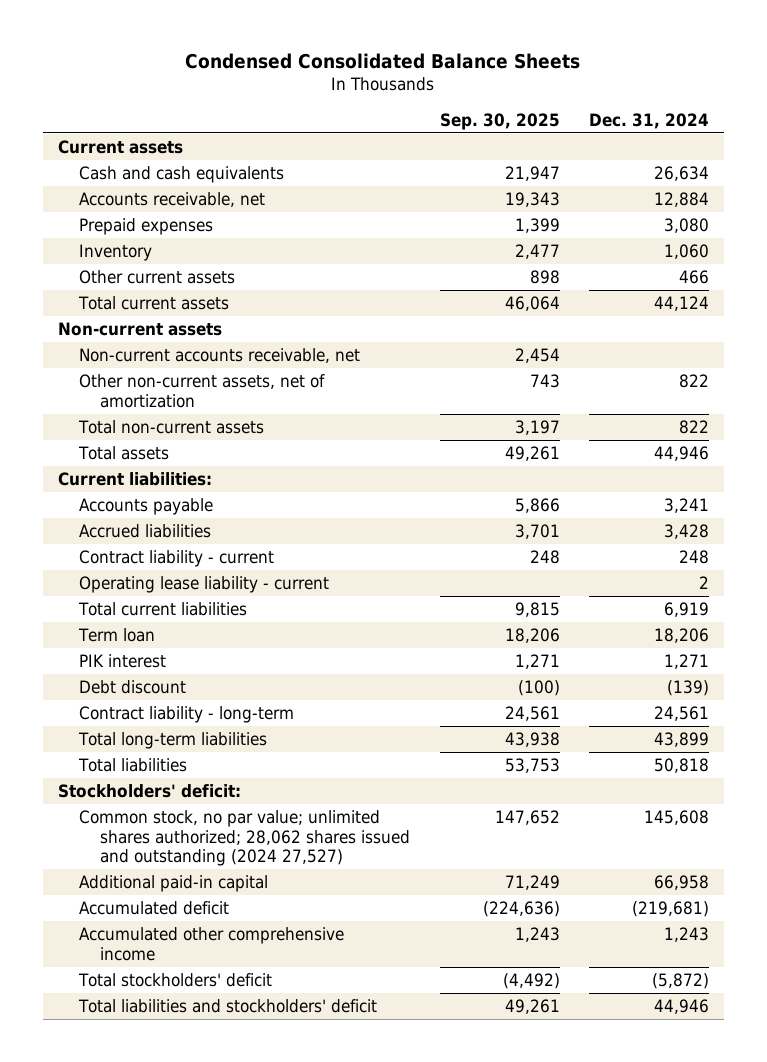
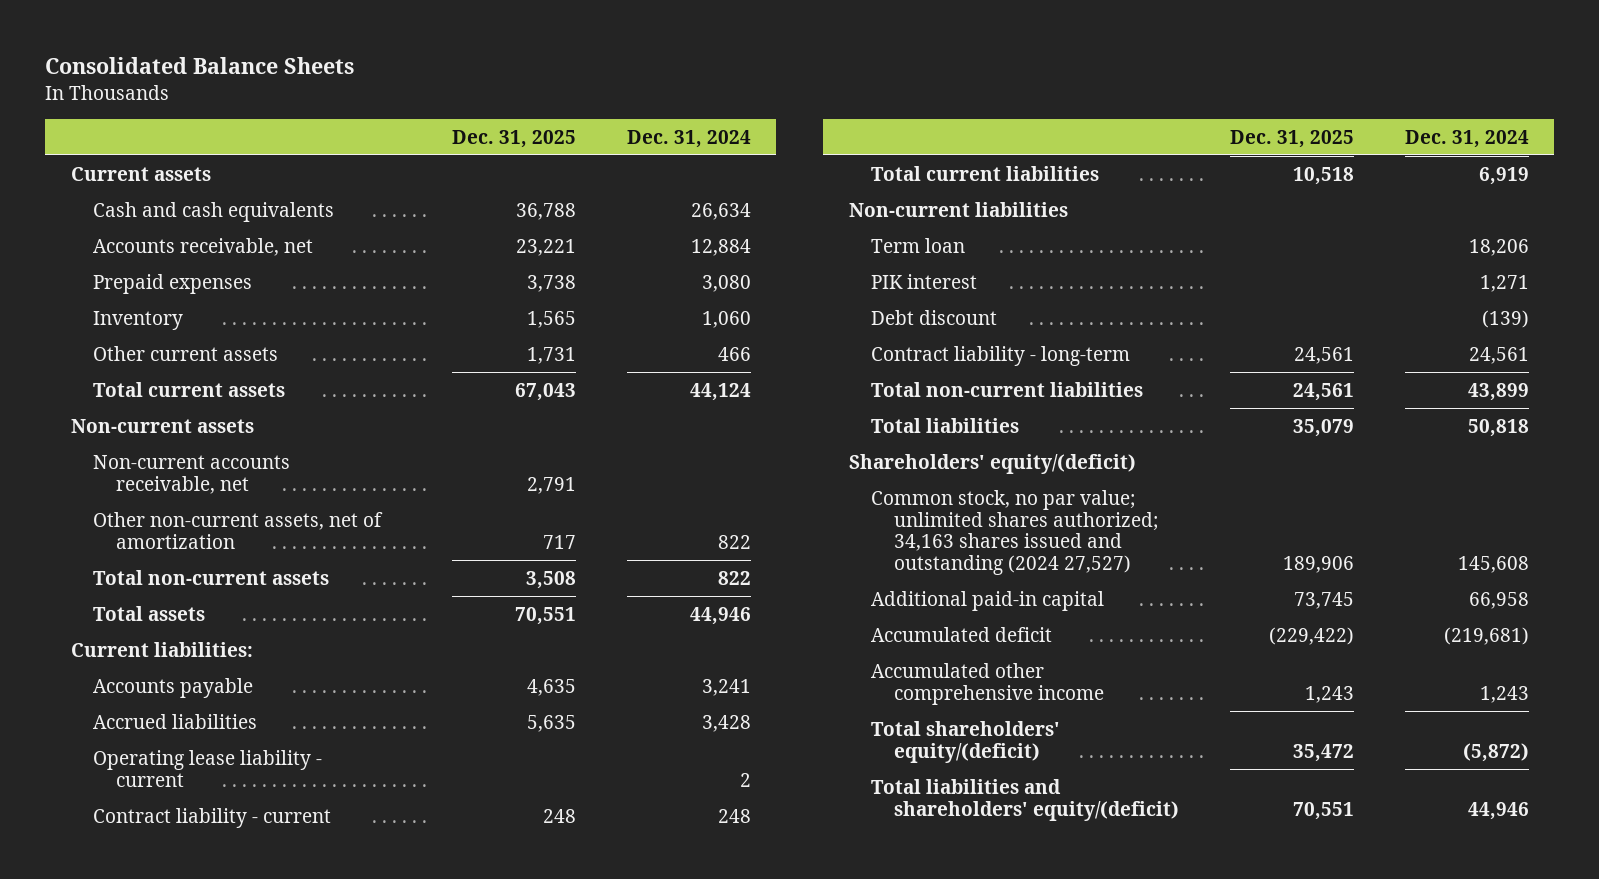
- Condensed Consolidated Balance Sheets
+ Consolidated Balance Sheets
- | Sep. 30, 2025 | Dec. 31, 2024
+ | Dec. 31, 2025 | Dec. 31, 2024
moved down: Contract liability - current | 248 | 248
+ Non-current liabilities
- Total long-term liabilities | 43,938 | 43,899
+ Total non-current liabilities | 24,561 | 43,899
- Stockholders' deficit:
- Common stock, no par value; unlimited shares authorized; 28,062 shares issued and outstanding (2024 27,527) | 147,652 | 145,608
+ Shareholders' equity/(deficit)
+ Common stock, no par value; unlimited shares authorized; 34,163 shares issued and outstanding (2024 27,527) | 189,906 | 145,608
- Total stockholders' deficit | (4,492) | (5,872)
- Total liabilities and stockholders' deficit | 49,261 | 44,946
+ Total shareholders' equity/(deficit) | 35,472 | (5,872)
+ Total liabilities and shareholders' equity/(deficit) | 70,551 | 44,946

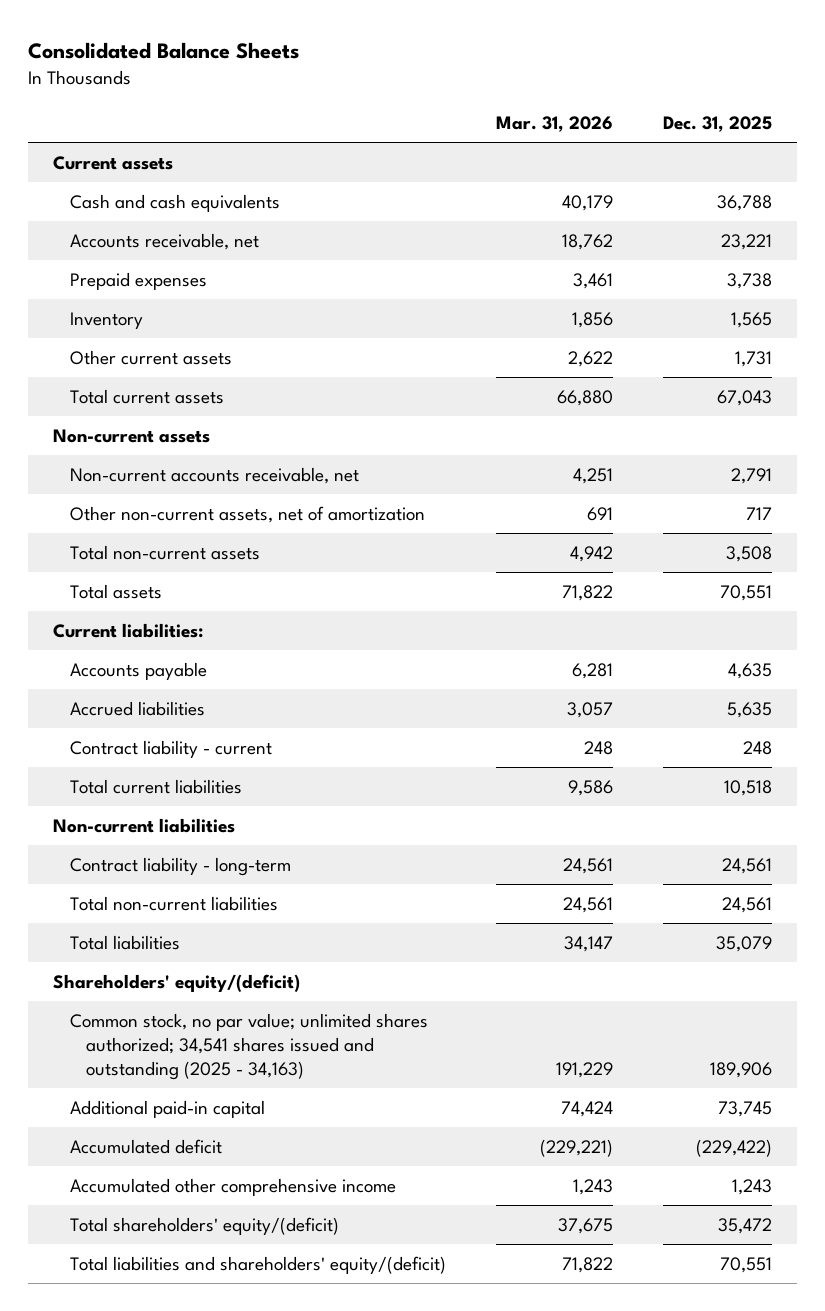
- | Dec. 31, 2025 | Dec. 31, 2024
+ | Mar. 31, 2026 | Dec. 31, 2025
- Operating lease liability - current | | 2
- Term loan | | 18,206
- PIK interest | | 1,271
- Debt discount | | (139)
- Common stock, no par value; unlimited shares authorized; 34,163 shares issued and outstanding (2024 27,527) | 189,906 | 145,608
+ Common stock, no par value; unlimited shares authorized; 34,541 shares issued and outstanding (2025 - 34,163) | 191,229 | 189,906

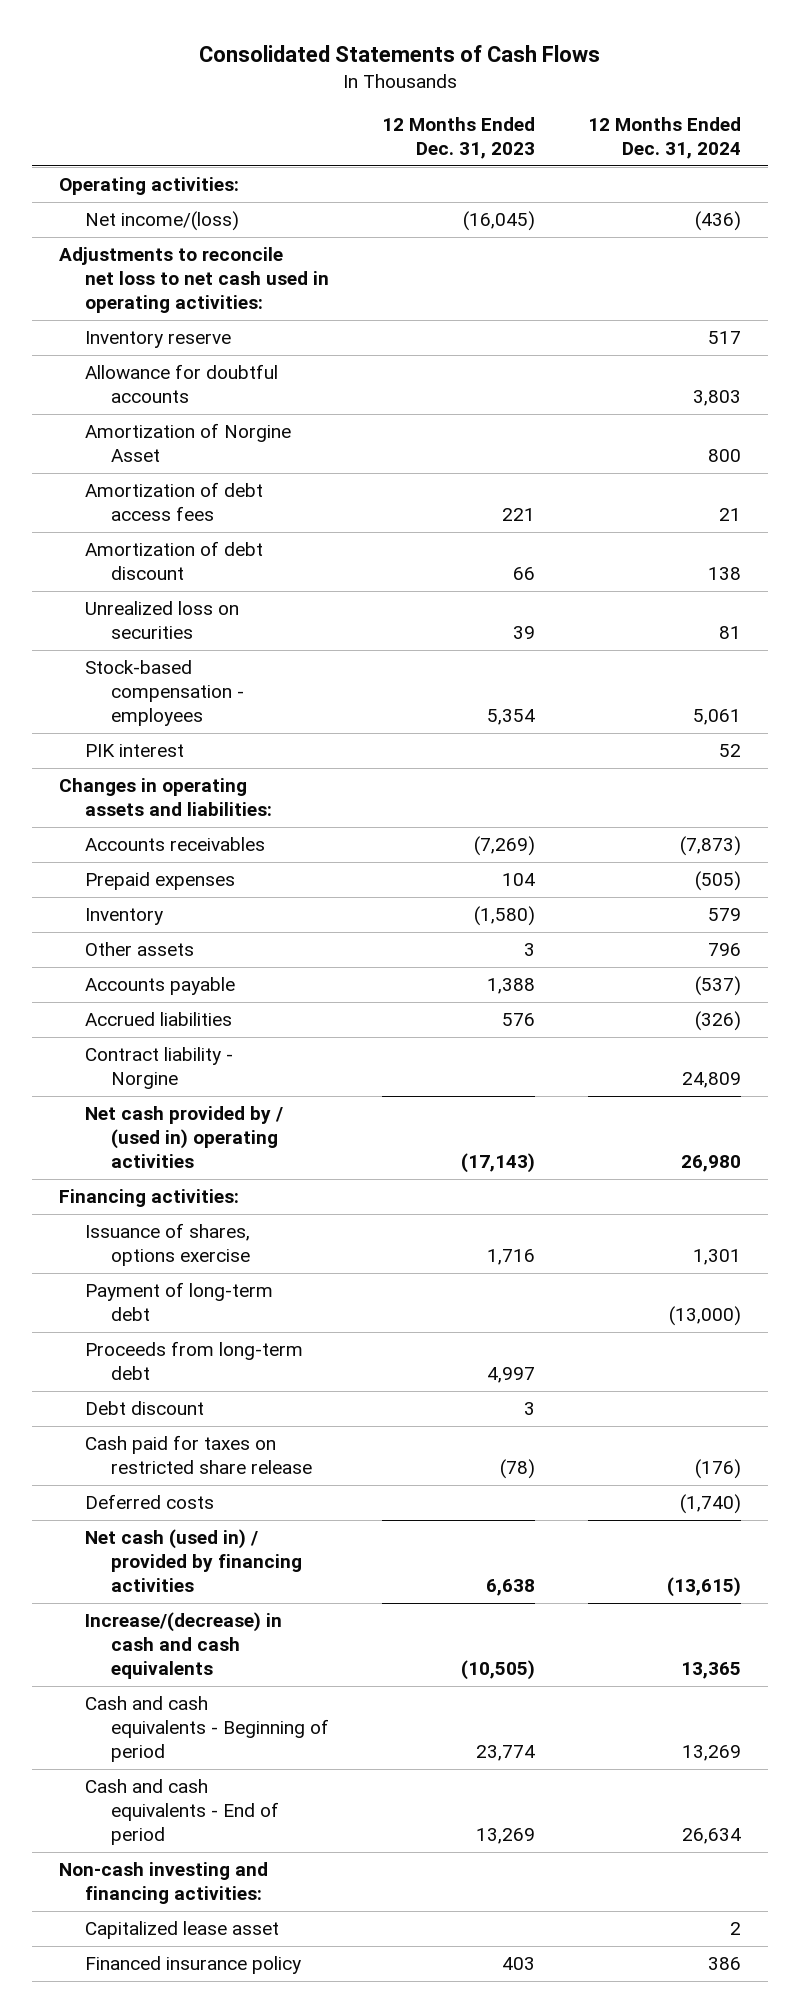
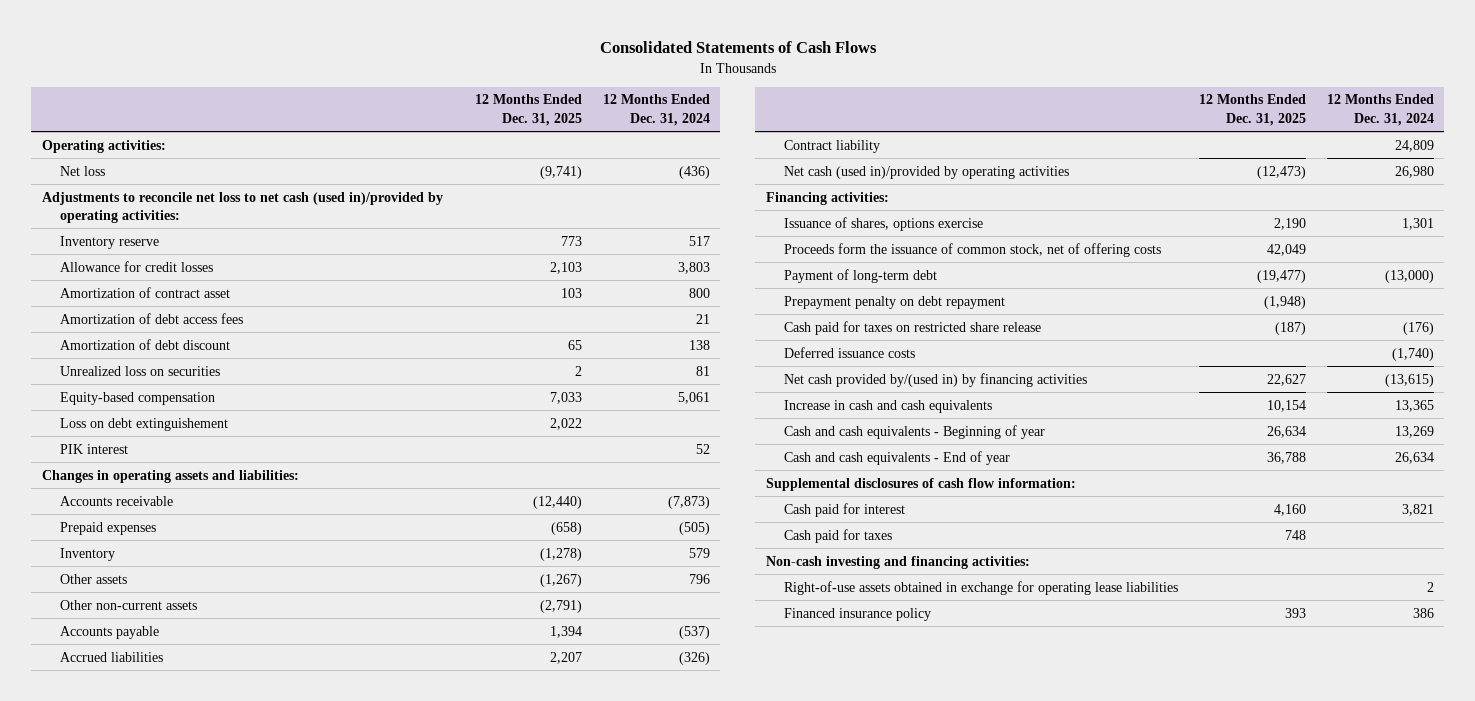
- | 12 Months Ended Dec. 31, 2023 | 12 Months Ended Dec. 31, 2024
+ | 12 Months Ended Dec. 31, 2025 | 12 Months Ended Dec. 31, 2024
- Net income/(loss) | (16,045) | (436)
- Adjustments to reconcile net loss to net cash used in operating activities:
+ Net loss | (9,741) | (436)
+ Adjustments to reconcile net loss to net cash (used in)/provided by operating activities:
- Allowance for doubtful accounts | | 3,803
- Amortization of Norgine Asset | | 800
+ Allowance for credit losses | 2,103 | 3,803
+ Amortization of contract asset | 103 | 800
- Stock-based compensation - employees | 5,354 | 5,061
+ Equity-based compensation | 7,033 | 5,061
+ Loss on debt extinguishement | 2,022 |
- Accounts receivables | (7,269) | (7,873)
+ Accounts receivable | (12,440) | (7,873)
+ Other non-current assets | (2,791) |
- Contract liability - Norgine | | 24,809
- Net cash provided by / (used in) operating activities | (17,143) | 26,980
+ Contract liability | | 24,809
+ Net cash (used in)/provided by operating activities | (12,473) | 26,980
+ Proceeds form the issuance of common stock, net of offering costs | 42,049 |
- Proceeds from long-term debt | 4,997 |
- Debt discount | 3 |
+ Prepayment penalty on debt repayment | (1,948) |
- Deferred costs | | (1,740)
- Net cash (used in) / provided by financing activities | 6,638 | (13,615)
- Increase/(decrease) in cash and cash equivalents | (10,505) | 13,365
- Cash and cash equivalents - Beginning of period | 23,774 | 13,269
- Cash and cash equivalents - End of period | 13,269 | 26,634
+ Deferred issuance costs | | (1,740)
+ Net cash provided by/(used in) by financing activities | 22,627 | (13,615)
+ Increase in cash and cash equivalents | 10,154 | 13,365
+ Cash and cash equivalents - Beginning of year | 26,634 | 13,269
+ Cash and cash equivalents - End of year | 36,788 | 26,634
+ Supplemental disclosures of cash flow information:
+ Cash paid for interest | 4,160 | 3,821
+ Cash paid for taxes | 748 |
- Capitalized lease asset | | 2
+ Right-of-use assets obtained in exchange for operating lease liabilities | | 2

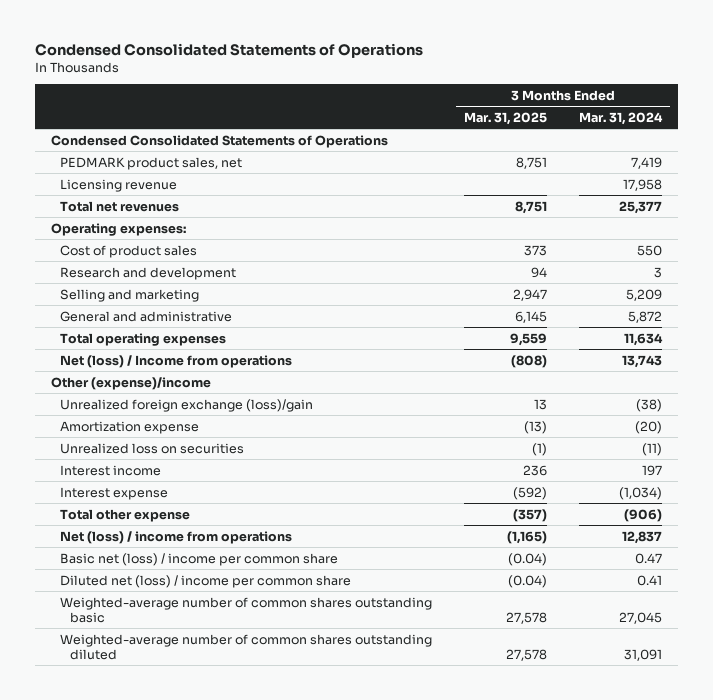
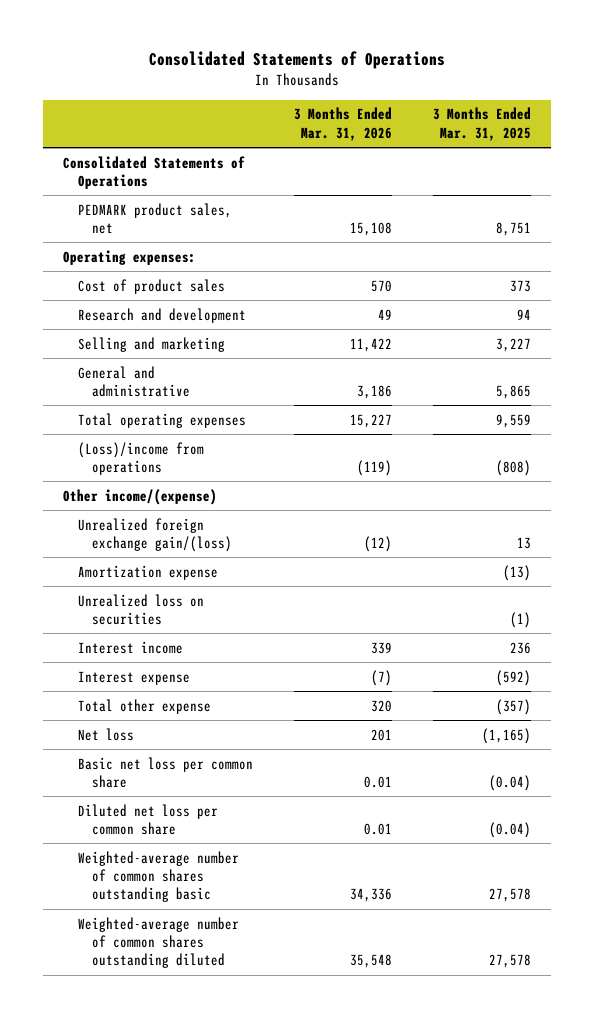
- Condensed Consolidated Statements of Operations
+ Consolidated Statements of Operations
- | 3 Months Ended Mar. 31, 2025 | 3 Months Ended Mar. 31, 2024
+ | 3 Months Ended Mar. 31, 2026 | 3 Months Ended Mar. 31, 2025
- Condensed Consolidated Statements of Operations
+ Consolidated Statements of Operations
- Licensing revenue | | 17,958
- Total net revenues | 8,751 | 25,377
- Selling and marketing | 2,947 | 5,209
- General and administrative | 6,145 | 5,872
+ Selling and marketing | 11,422 | 3,227
+ General and administrative | 3,186 | 5,865
- Net (loss) / Income from operations | (808) | 13,743
- Other (expense)/income
- Unrealized foreign exchange (loss)/gain | 13 | (38)
+ (Loss)/income from operations | (119) | (808)
+ Other income/(expense)
+ Unrealized foreign exchange gain/(loss) | (12) | 13
- Net (loss) / income from operations | (1,165) | 12,837
- Basic net (loss) / income per common share | (0.04) | 0.47
- Diluted net (loss) / income per common share | (0.04) | 0.41
+ Net loss | 201 | (1,165)
+ Basic net loss per common share | 0.01 | (0.04)
+ Diluted net loss per common share | 0.01 | (0.04)

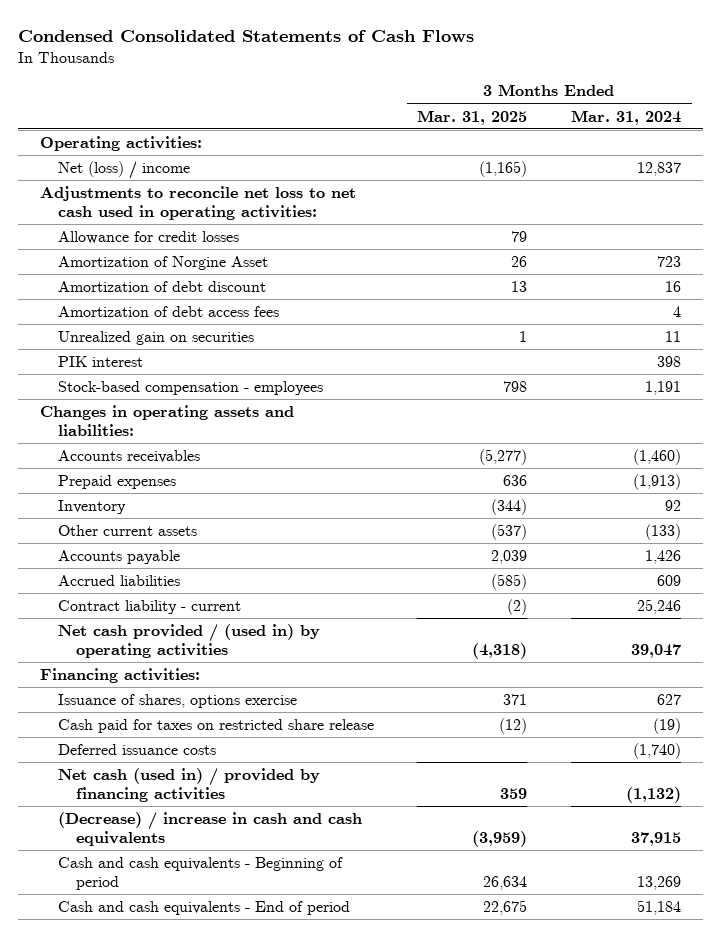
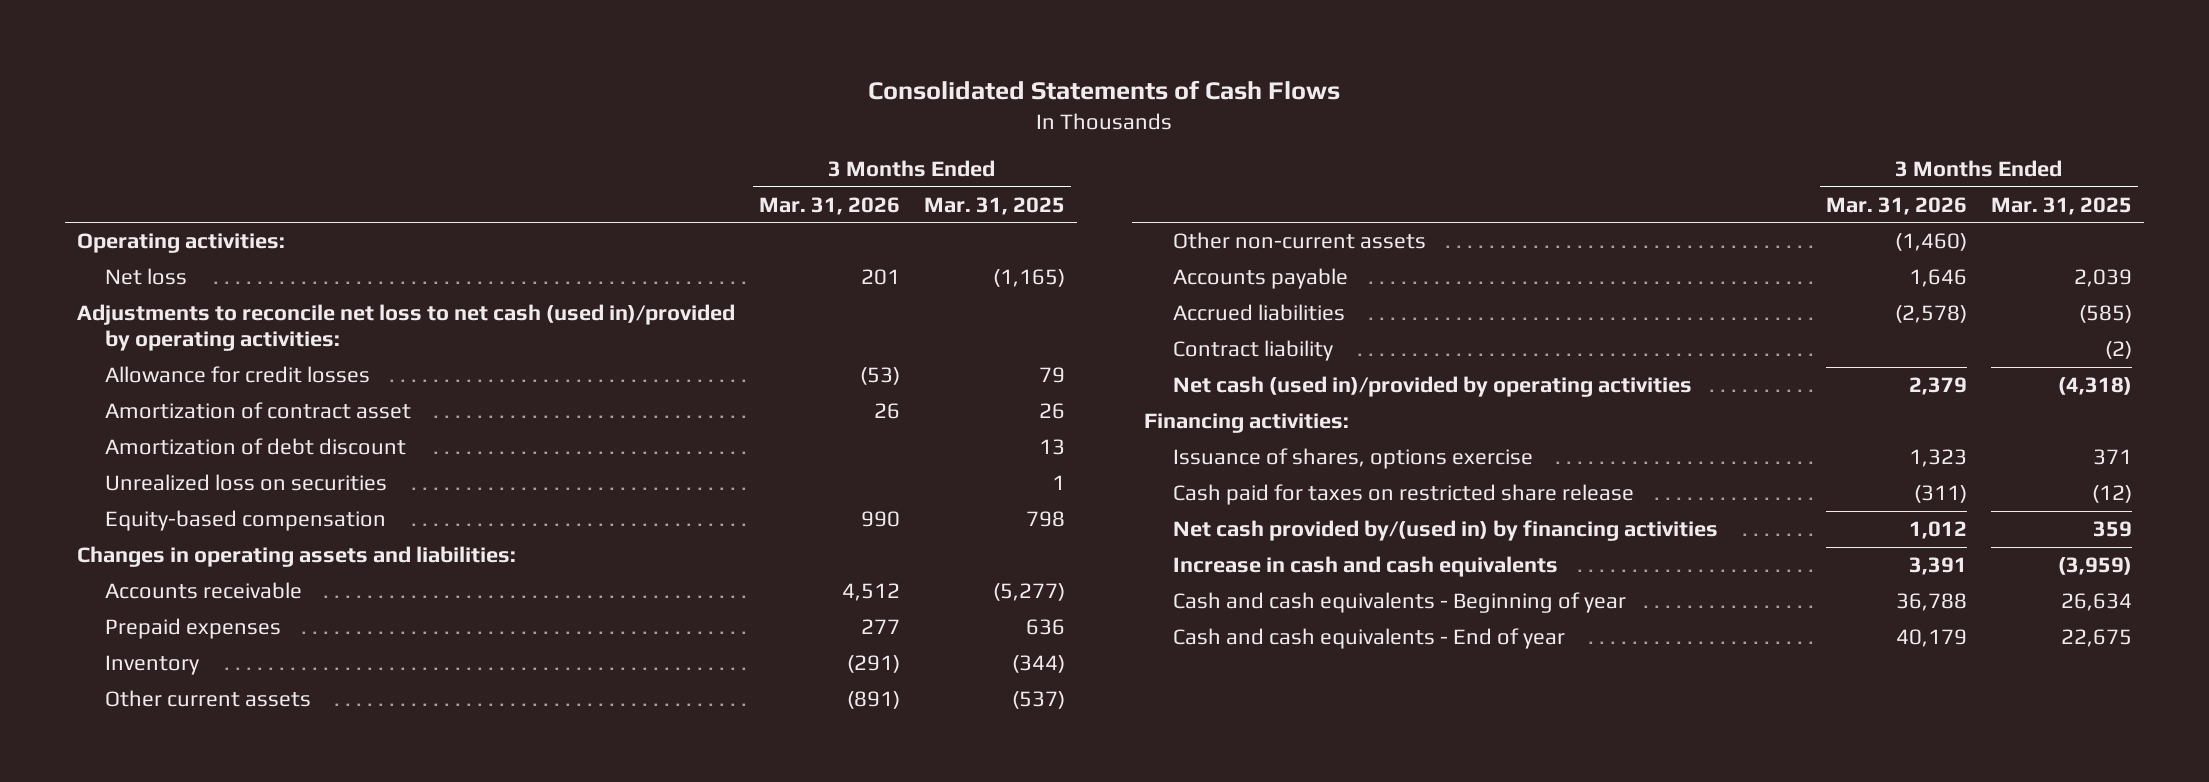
- Condensed Consolidated Statements of Cash Flows
+ Consolidated Statements of Cash Flows
- | 3 Months Ended Mar. 31, 2025 | 3 Months Ended Mar. 31, 2024
+ | 3 Months Ended Mar. 31, 2026 | 3 Months Ended Mar. 31, 2025
- Net (loss) / income | (1,165) | 12,837
- Adjustments to reconcile net loss to net cash used in operating activities:
+ Net loss | 201 | (1,165)
+ Adjustments to reconcile net loss to net cash (used in)/provided by operating activities:
- Amortization of Norgine Asset | 26 | 723
+ Amortization of contract asset | 26 | 26
- Amortization of debt access fees | | 4
- Unrealized gain on securities | 1 | 11
- PIK interest | | 398
- Stock-based compensation - employees | 798 | 1,191
+ Unrealized loss on securities | | 1
+ Equity-based compensation | 990 | 798
- Accounts receivables | (5,277) | (1,460)
+ Accounts receivable | 4,512 | (5,277)
+ Other non-current assets | (1,460) |
- Contract liability - current | (2) | 25,246
- Net cash provided / (used in) by operating activities | (4,318) | 39,047
+ Contract liability | | (2)
+ Net cash (used in)/provided by operating activities | 2,379 | (4,318)
- Deferred issuance costs | | (1,740)
- Net cash (used in) / provided by financing activities | 359 | (1,132)
- (Decrease) / increase in cash and cash equivalents | (3,959) | 37,915
- Cash and cash equivalents - Beginning of period | 26,634 | 13,269
- Cash and cash equivalents - End of period | 22,675 | 51,184
+ Net cash provided by/(used in) by financing activities | 1,012 | 359
+ Increase in cash and cash equivalents | 3,391 | (3,959)
+ Cash and cash equivalents - Beginning of year | 36,788 | 26,634
+ Cash and cash equivalents - End of year | 40,179 | 22,675

